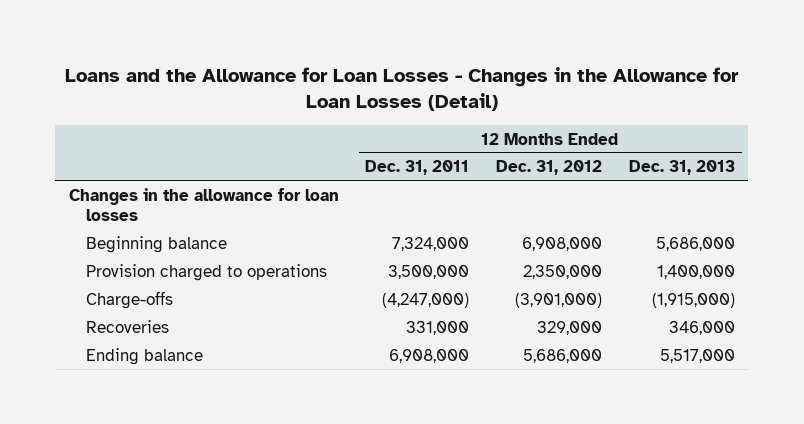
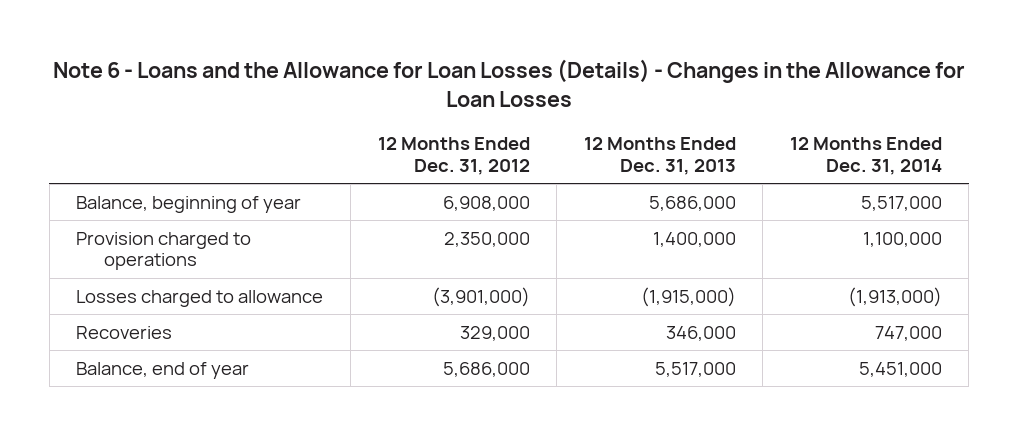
- Loans and the Allowance for Loan Losses - Changes in the Allowance for Loan Losses (Detail)
+ Note 6 - Loans and the Allowance for Loan Losses (Details) - Changes in the Allowance for Loan Losses
- | 12 Months Ended Dec. 31, 2011 | 12 Months Ended Dec. 31, 2012 | 12 Months Ended Dec. 31, 2013
+ | 12 Months Ended Dec. 31, 2012 | 12 Months Ended Dec. 31, 2013 | 12 Months Ended Dec. 31, 2014
- Changes in the allowance for loan losses
- Beginning balance | 7,324,000 | 6,908,000 | 5,686,000
+ Balance, beginning of year | 6,908,000 | 5,686,000 | 5,517,000
- Charge-offs | (4,247,000) | (3,901,000) | (1,915,000)
+ Losses charged to allowance | (3,901,000) | (1,915,000) | (1,913,000)
- Ending balance | 6,908,000 | 5,686,000 | 5,517,000
+ Balance, end of year | 5,686,000 | 5,517,000 | 5,451,000

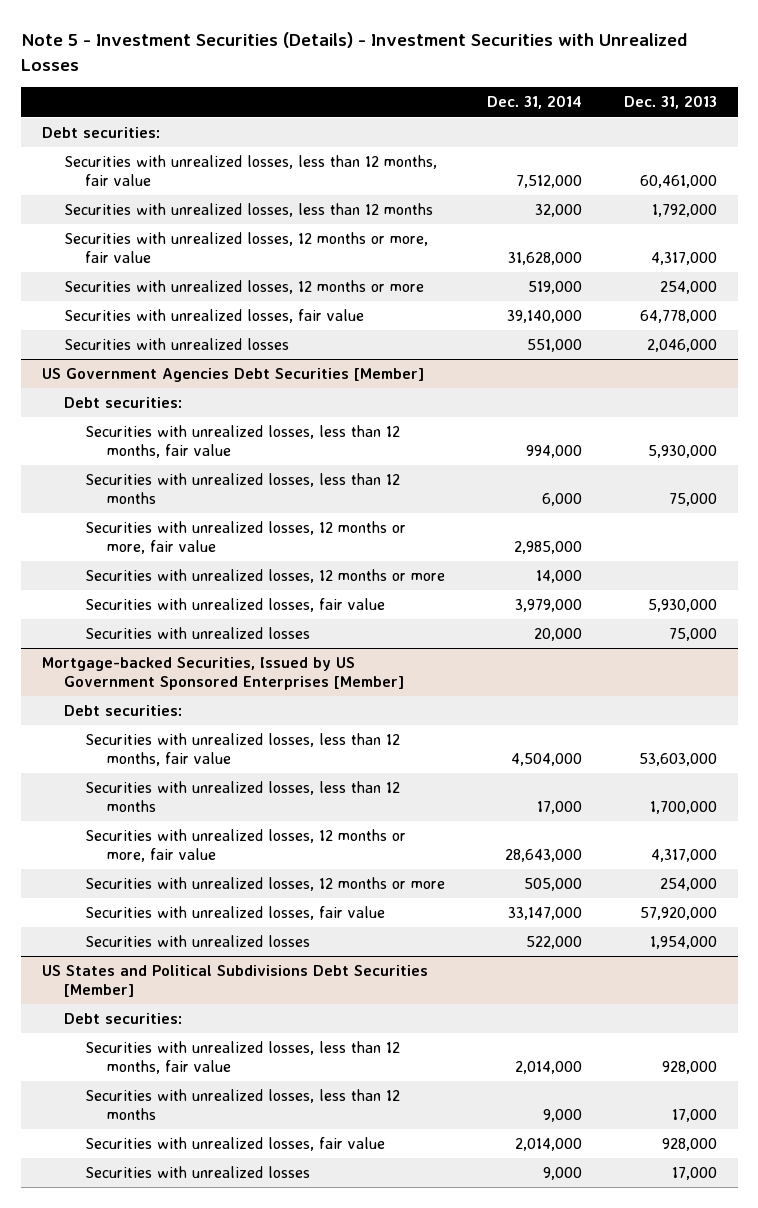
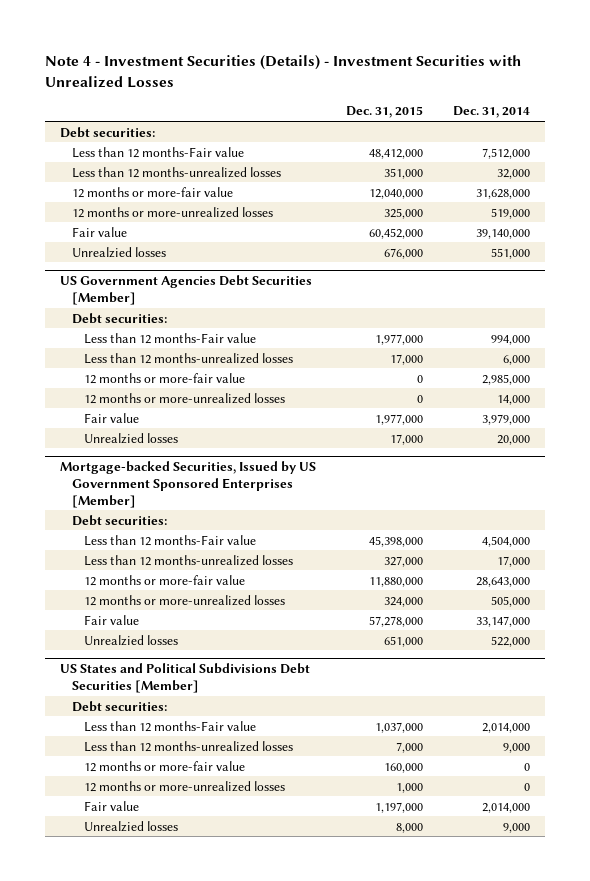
- Note 5 - Investment Securities (Details) - Investment Securities with Unrealized Losses
+ Note 4 - Investment Securities (Details) - Investment Securities with Unrealized Losses
- | Dec. 31, 2014 | Dec. 31, 2013
+ | Dec. 31, 2015 | Dec. 31, 2014
- Securities with unrealized losses, less than 12 months, fair value | 7,512,000 | 60,461,000
- Securities with unrealized losses, less than 12 months | 32,000 | 1,792,000
- Securities with unrealized losses, 12 months or more, fair value | 31,628,000 | 4,317,000
- Securities with unrealized losses, 12 months or more | 519,000 | 254,000
- Securities with unrealized losses, fair value | 39,140,000 | 64,778,000
- Securities with unrealized losses | 551,000 | 2,046,000
+ Less than 12 months-Fair value | 48,412,000 | 7,512,000
+ Less than 12 months-unrealized losses | 351,000 | 32,000
+ 12 months or more-fair value | 12,040,000 | 31,628,000
+ 12 months or more-unrealized losses | 325,000 | 519,000
+ Fair value | 60,452,000 | 39,140,000
+ Unrealzied losses | 676,000 | 551,000
@ US Government Agencies Debt Securities [Member]
- Securities with unrealized losses, less than 12 months, fair value | 994,000 | 5,930,000
- Securities with unrealized losses, less than 12 months | 6,000 | 75,000
- Securities with unrealized losses, 12 months or more, fair value | 2,985,000 |
- Securities with unrealized losses, 12 months or more | 14,000 |
- Securities with unrealized losses, fair value | 3,979,000 | 5,930,000
- Securities with unrealized losses | 20,000 | 75,000
+ Less than 12 months-Fair value | 1,977,000 | 994,000
+ Less than 12 months-unrealized losses | 17,000 | 6,000
+ 12 months or more-fair value | 0 | 2,985,000
+ 12 months or more-unrealized losses | 0 | 14,000
+ Fair value | 1,977,000 | 3,979,000
+ Unrealzied losses | 17,000 | 20,000
@ Mortgage-backed Securities, Issued by US Government Sponsored Enterprises [Member]
- Securities with unrealized losses, less than 12 months, fair value | 4,504,000 | 53,603,000
- Securities with unrealized losses, less than 12 months | 17,000 | 1,700,000
- Securities with unrealized losses, 12 months or more, fair value | 28,643,000 | 4,317,000
- Securities with unrealized losses, 12 months or more | 505,000 | 254,000
- Securities with unrealized losses, fair value | 33,147,000 | 57,920,000
- Securities with unrealized losses | 522,000 | 1,954,000
+ Less than 12 months-Fair value | 45,398,000 | 4,504,000
+ Less than 12 months-unrealized losses | 327,000 | 17,000
+ 12 months or more-fair value | 11,880,000 | 28,643,000
+ 12 months or more-unrealized losses | 324,000 | 505,000
+ Fair value | 57,278,000 | 33,147,000
+ Unrealzied losses | 651,000 | 522,000
@ US States and Political Subdivisions Debt Securities [Member]
- Securities with unrealized losses, less than 12 months, fair value | 2,014,000 | 928,000
- Securities with unrealized losses, less than 12 months | 9,000 | 17,000
- Securities with unrealized losses, fair value | 2,014,000 | 928,000
- Securities with unrealized losses | 9,000 | 17,000
+ Less than 12 months-Fair value | 1,037,000 | 2,014,000
+ Less than 12 months-unrealized losses | 7,000 | 9,000
+ 12 months or more-fair value | 160,000 | 0
+ 12 months or more-unrealized losses | 1,000 | 0
+ Fair value | 1,197,000 | 2,014,000
+ Unrealzied losses | 8,000 | 9,000

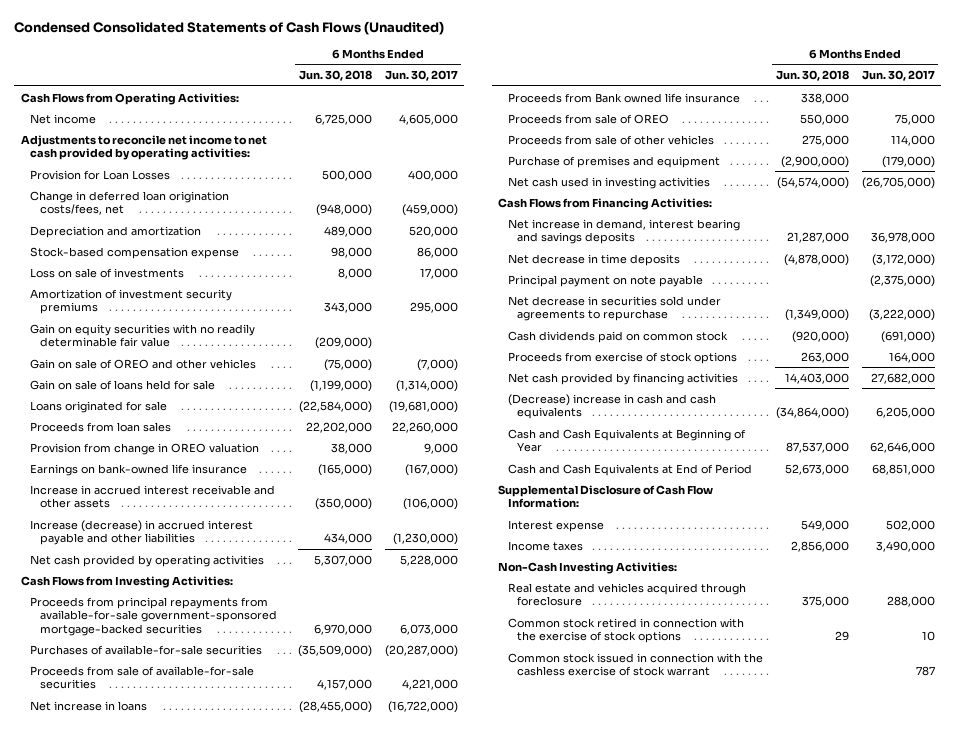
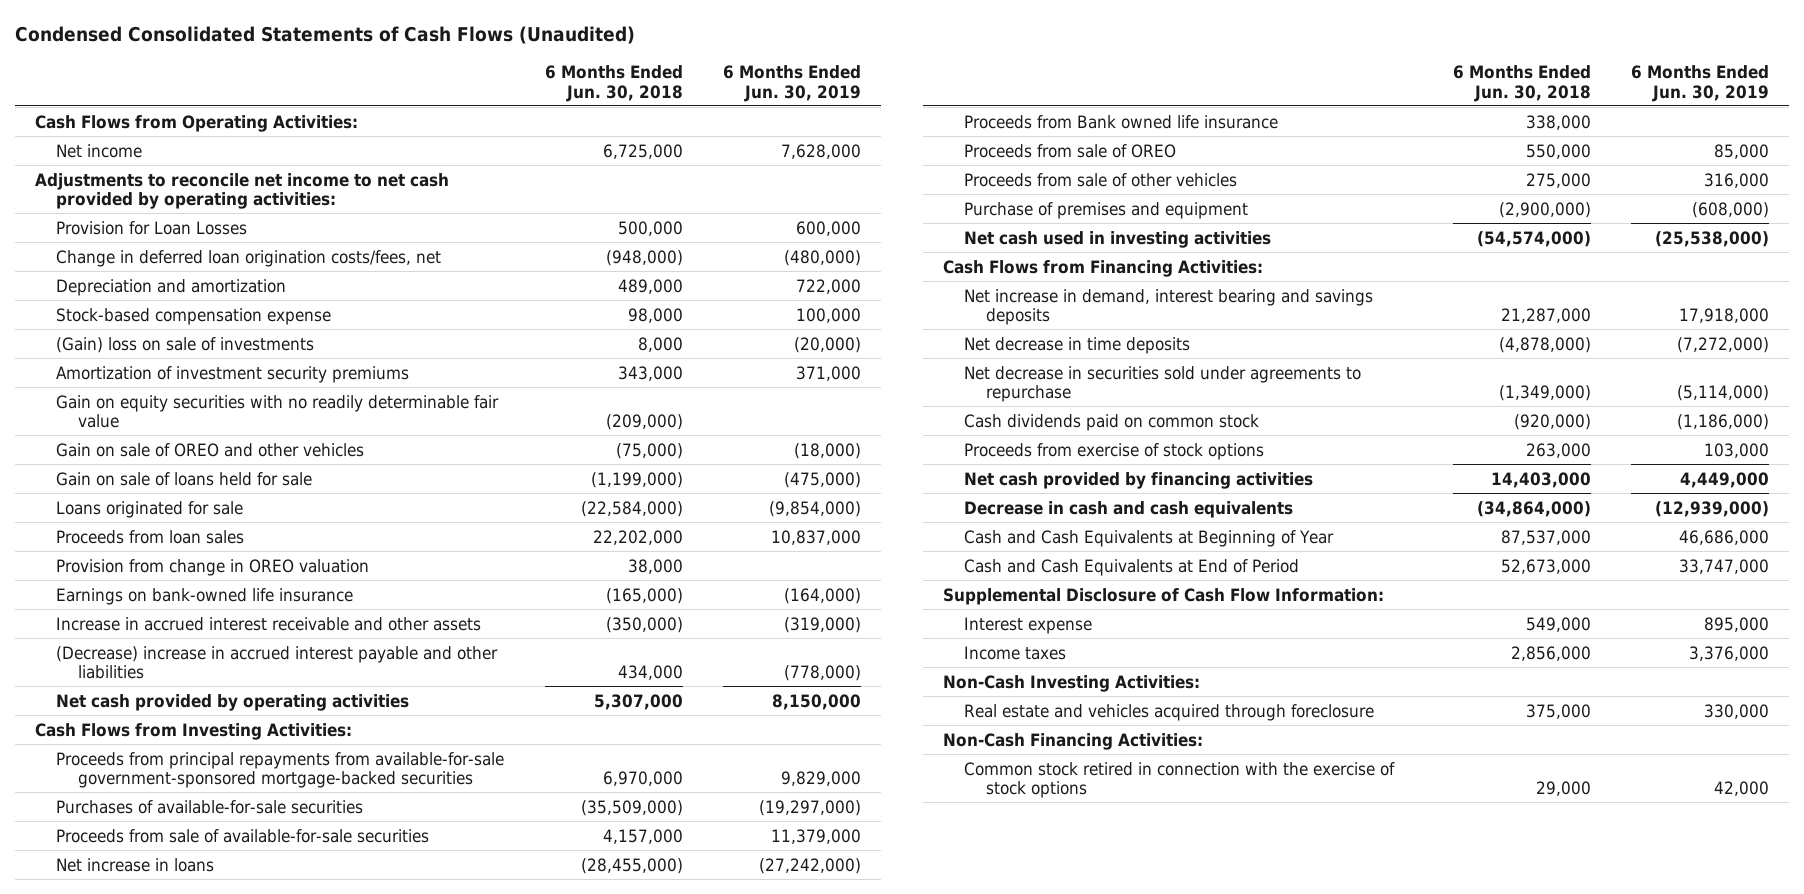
- | 6 Months Ended Jun. 30, 2018 | 6 Months Ended Jun. 30, 2017
+ | 6 Months Ended Jun. 30, 2018 | 6 Months Ended Jun. 30, 2019
- Loss on sale of investments | 8,000 | 17,000
+ (Gain) loss on sale of investments | 8,000 | (20,000)
- Increase (decrease) in accrued interest payable and other liabilities | 434,000 | (1,230,000)
+ (Decrease) increase in accrued interest payable and other liabilities | 434,000 | (778,000)
- Principal payment on note payable | | (2,375,000)
- (Decrease) increase in cash and cash equivalents | (34,864,000) | 6,205,000
+ Decrease in cash and cash equivalents | (34,864,000) | (12,939,000)
- Common stock retired in connection with the exercise of stock options | 29 | 10
- Common stock issued in connection with the cashless exercise of stock warrant | | 787
+ Non-Cash Financing Activities:
+ Common stock retired in connection with the exercise of stock options | 29,000 | 42,000

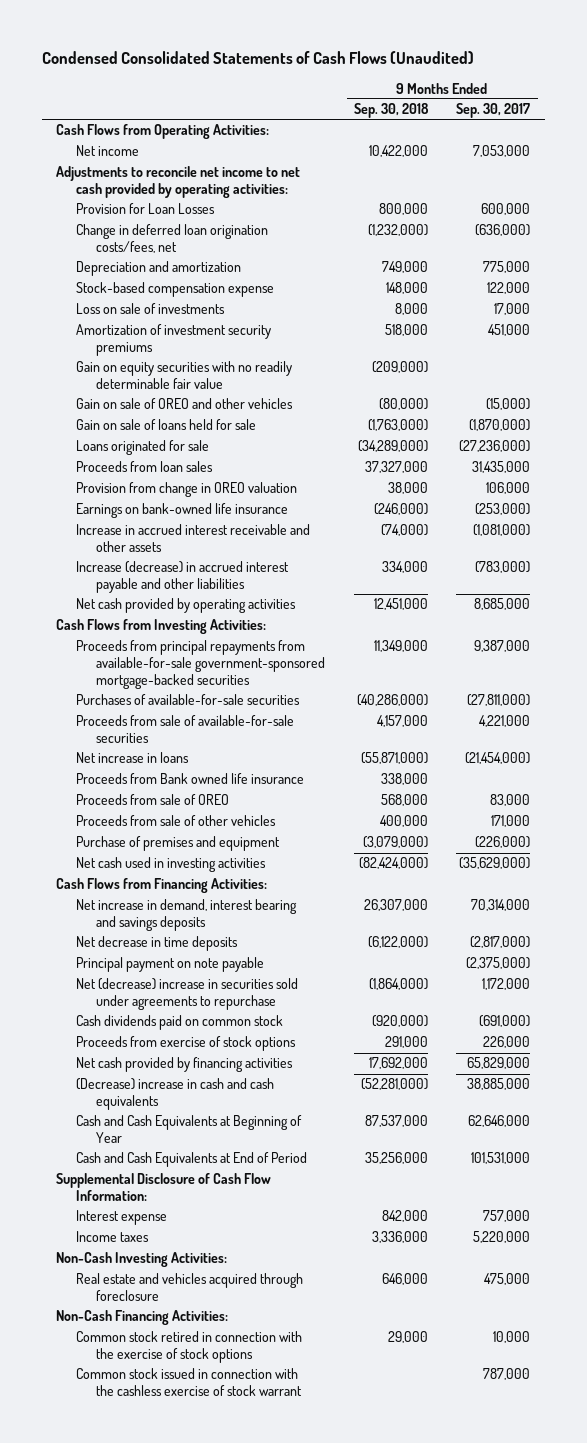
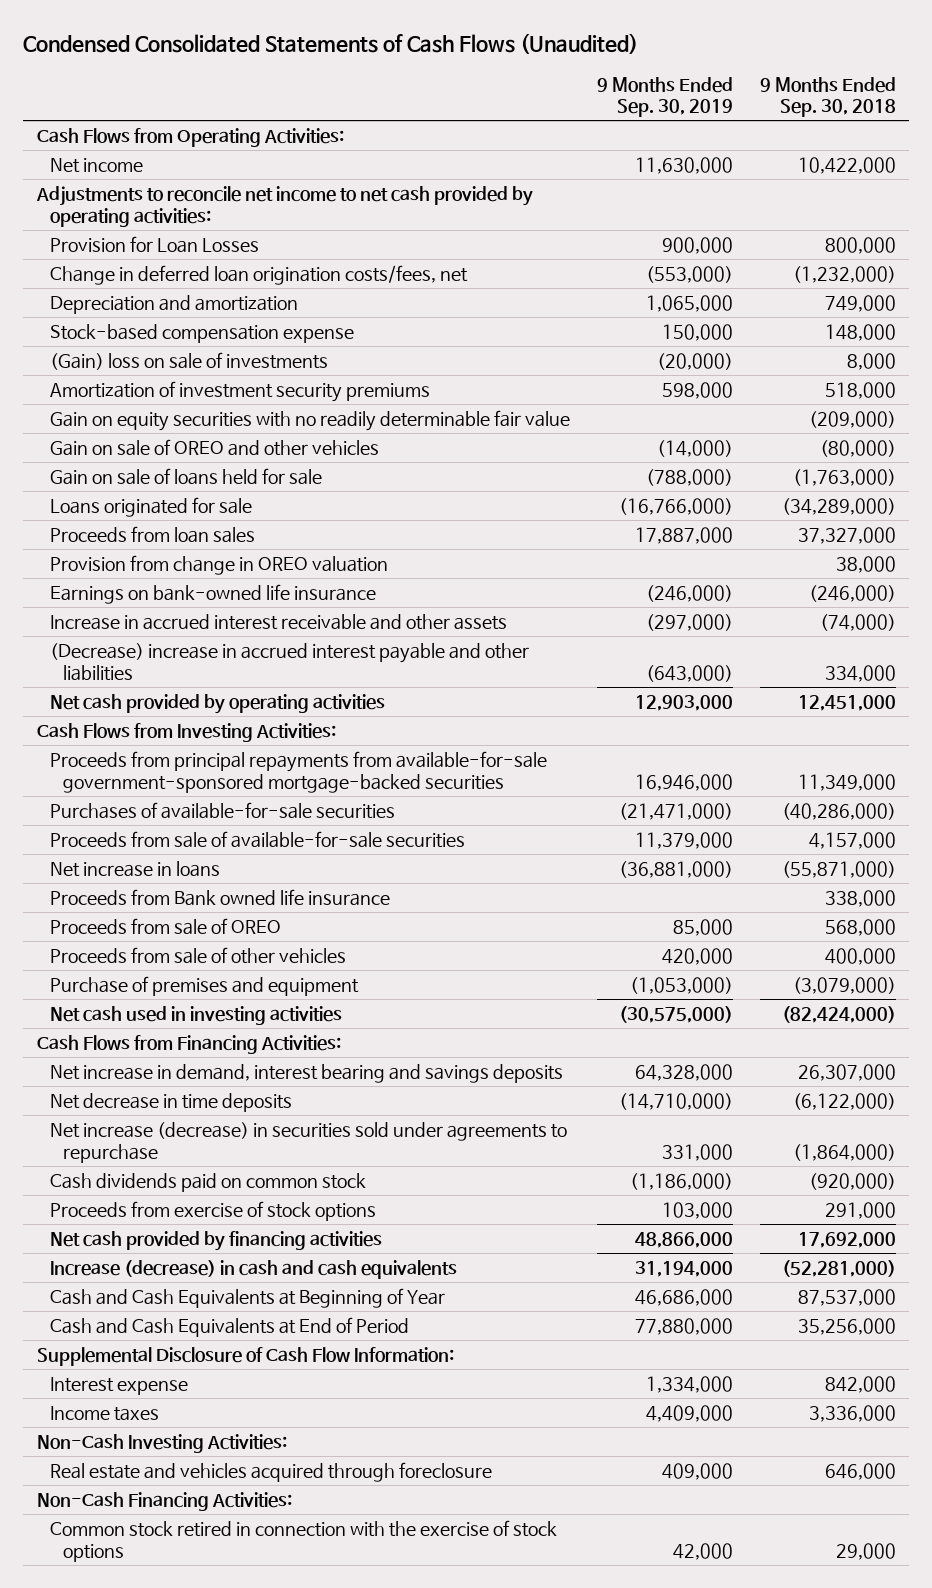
- | 9 Months Ended Sep. 30, 2018 | 9 Months Ended Sep. 30, 2017
+ | 9 Months Ended Sep. 30, 2019 | 9 Months Ended Sep. 30, 2018
- Loss on sale of investments | 8,000 | 17,000
+ (Gain) loss on sale of investments | (20,000) | 8,000
- Increase (decrease) in accrued interest payable and other liabilities | 334,000 | (783,000)
+ (Decrease) increase in accrued interest payable and other liabilities | (643,000) | 334,000
- Principal payment on note payable | | (2,375,000)
- Net (decrease) increase in securities sold under agreements to repurchase | (1,864,000) | 1,172,000
+ Net increase (decrease) in securities sold under agreements to repurchase | 331,000 | (1,864,000)
- (Decrease) increase in cash and cash equivalents | (52,281,000) | 38,885,000
+ Increase (decrease) in cash and cash equivalents | 31,194,000 | (52,281,000)
- Common stock issued in connection with the cashless exercise of stock warrant | | 787,000

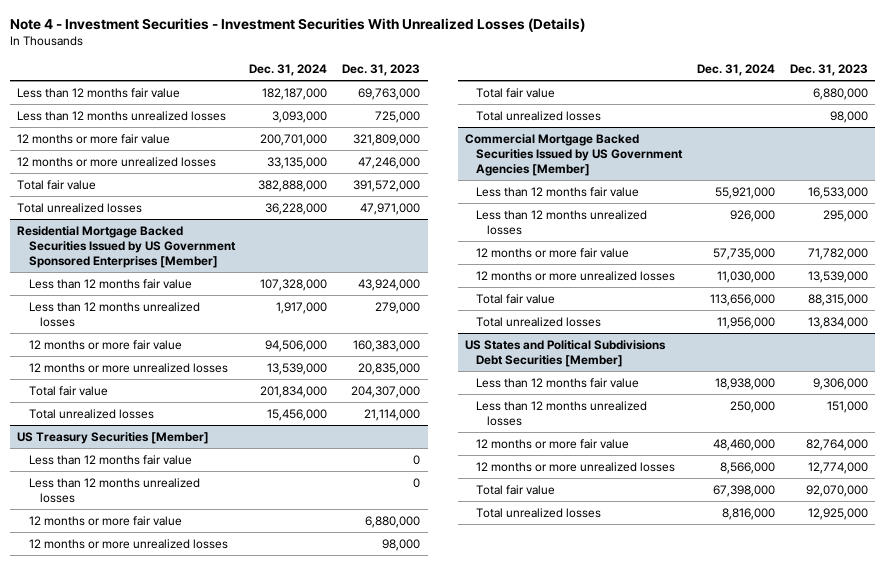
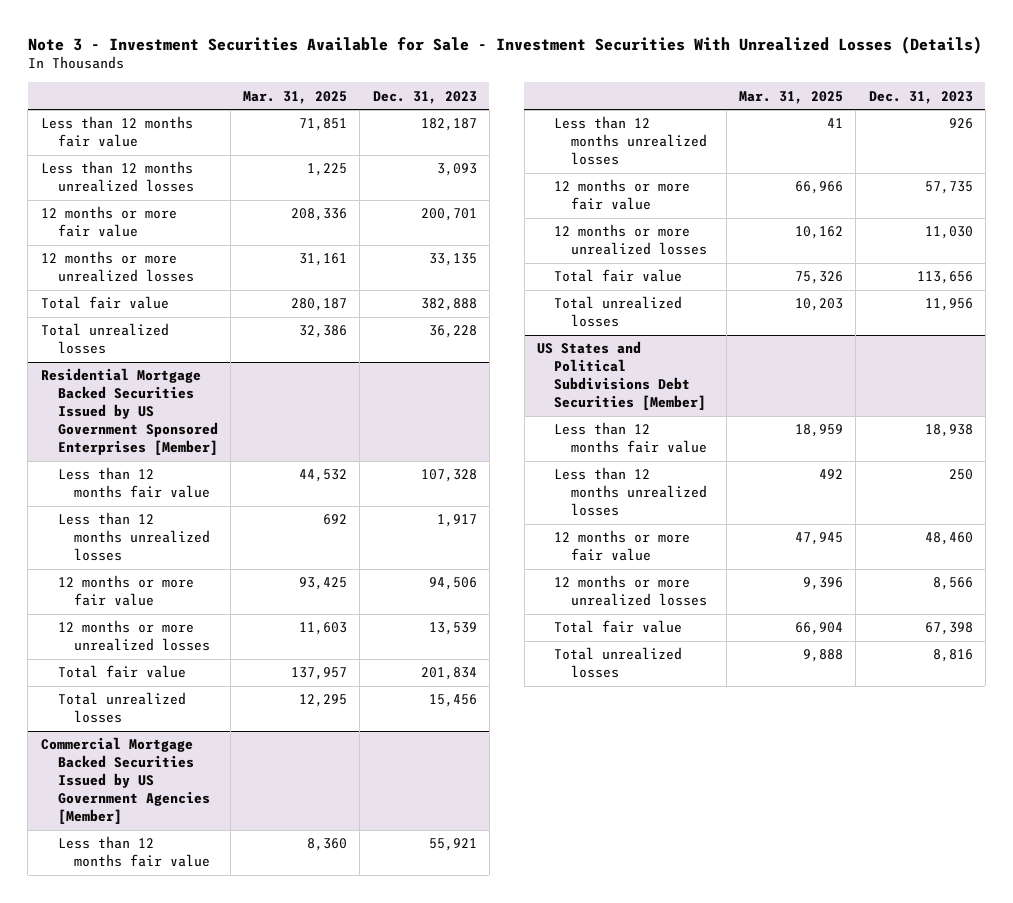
- Note 4 - Investment Securities - Investment Securities With Unrealized Losses (Details)
+ Note 3 - Investment Securities Available for Sale - Investment Securities With Unrealized Losses (Details)
- | Dec. 31, 2024 | Dec. 31, 2023
+ | Mar. 31, 2025 | Dec. 31, 2023
- Less than 12 months fair value | 182,187,000 | 69,763,000
- Less than 12 months unrealized losses | 3,093,000 | 725,000
- 12 months or more fair value | 200,701,000 | 321,809,000
- 12 months or more unrealized losses | 33,135,000 | 47,246,000
- Total fair value | 382,888,000 | 391,572,000
- Total unrealized losses | 36,228,000 | 47,971,000
+ Less than 12 months fair value | 71,851 | 182,187
+ Less than 12 months unrealized losses | 1,225 | 3,093
+ 12 months or more fair value | 208,336 | 200,701
+ 12 months or more unrealized losses | 31,161 | 33,135
+ Total fair value | 280,187 | 382,888
+ Total unrealized losses | 32,386 | 36,228
@ Residential Mortgage Backed Securities Issued by US Government Sponsored Enterprises [Member]
- Less than 12 months fair value | 107,328,000 | 43,924,000
- Less than 12 months unrealized losses | 1,917,000 | 279,000
- 12 months or more fair value | 94,506,000 | 160,383,000
- 12 months or more unrealized losses | 13,539,000 | 20,835,000
- Total fair value | 201,834,000 | 204,307,000
- Total unrealized losses | 15,456,000 | 21,114,000
- US Treasury Securities [Member]
- Less than 12 months fair value | | 0
- Less than 12 months unrealized losses | | 0
- 12 months or more fair value | | 6,880,000
- 12 months or more unrealized losses | | 98,000
- Total fair value | | 6,880,000
- Total unrealized losses | | 98,000
@ Residential Mortgage Backed Securities Issued by US Government Sponsored Enterprises [Member]
+ Less than 12 months fair value | 44,532 | 107,328
+ Less than 12 months unrealized losses | 692 | 1,917
+ 12 months or more fair value | 93,425 | 94,506
+ 12 months or more unrealized losses | 11,603 | 13,539
+ Total fair value | 137,957 | 201,834
+ Total unrealized losses | 12,295 | 15,456
@ Commercial Mortgage Backed Securities Issued by US Government Agencies [Member]
- Less than 12 months fair value | 55,921,000 | 16,533,000
- Less than 12 months unrealized losses | 926,000 | 295,000
- 12 months or more fair value | 57,735,000 | 71,782,000
- 12 months or more unrealized losses | 11,030,000 | 13,539,000
- Total fair value | 113,656,000 | 88,315,000
- Total unrealized losses | 11,956,000 | 13,834,000
+ Less than 12 months fair value | 8,360 | 55,921
+ Less than 12 months unrealized losses | 41 | 926
+ 12 months or more fair value | 66,966 | 57,735
+ 12 months or more unrealized losses | 10,162 | 11,030
+ Total fair value | 75,326 | 113,656
+ Total unrealized losses | 10,203 | 11,956
@ US States and Political Subdivisions Debt Securities [Member]
- Less than 12 months fair value | 18,938,000 | 9,306,000
- Less than 12 months unrealized losses | 250,000 | 151,000
- 12 months or more fair value | 48,460,000 | 82,764,000
- 12 months or more unrealized losses | 8,566,000 | 12,774,000
- Total fair value | 67,398,000 | 92,070,000
- Total unrealized losses | 8,816,000 | 12,925,000
+ Less than 12 months fair value | 18,959 | 18,938
+ Less than 12 months unrealized losses | 492 | 250
+ 12 months or more fair value | 47,945 | 48,460
+ 12 months or more unrealized losses | 9,396 | 8,566
+ Total fair value | 66,904 | 67,398
+ Total unrealized losses | 9,888 | 8,816

